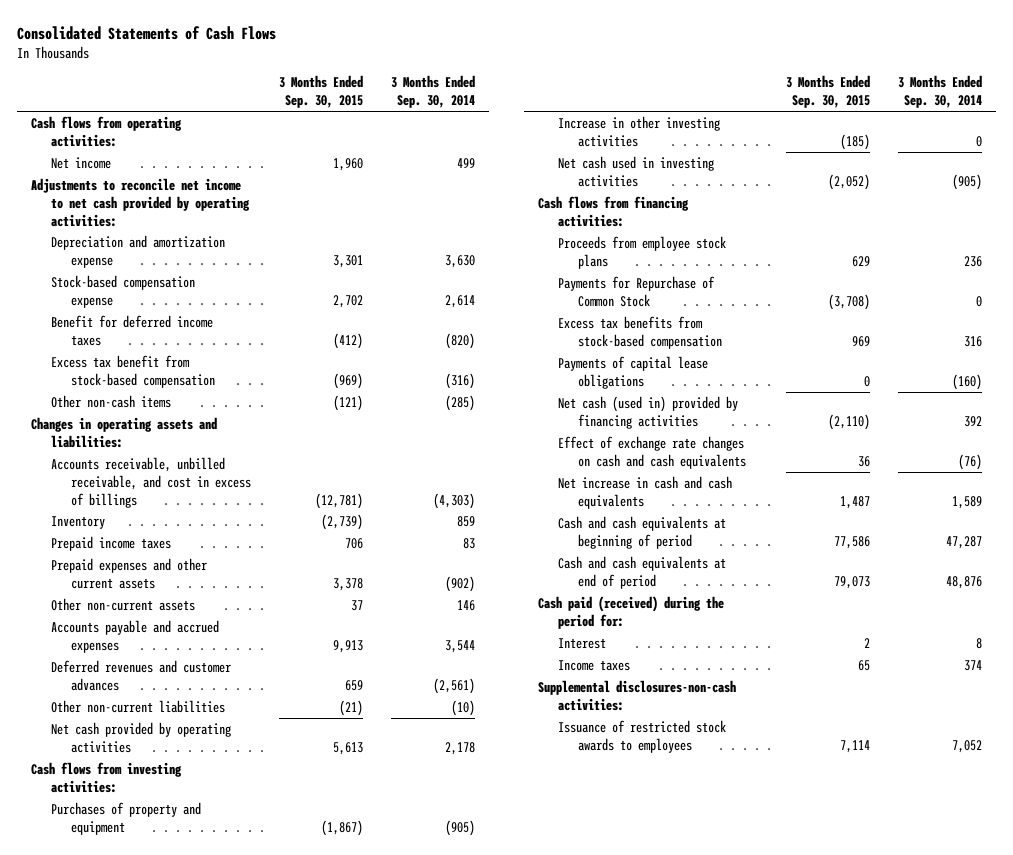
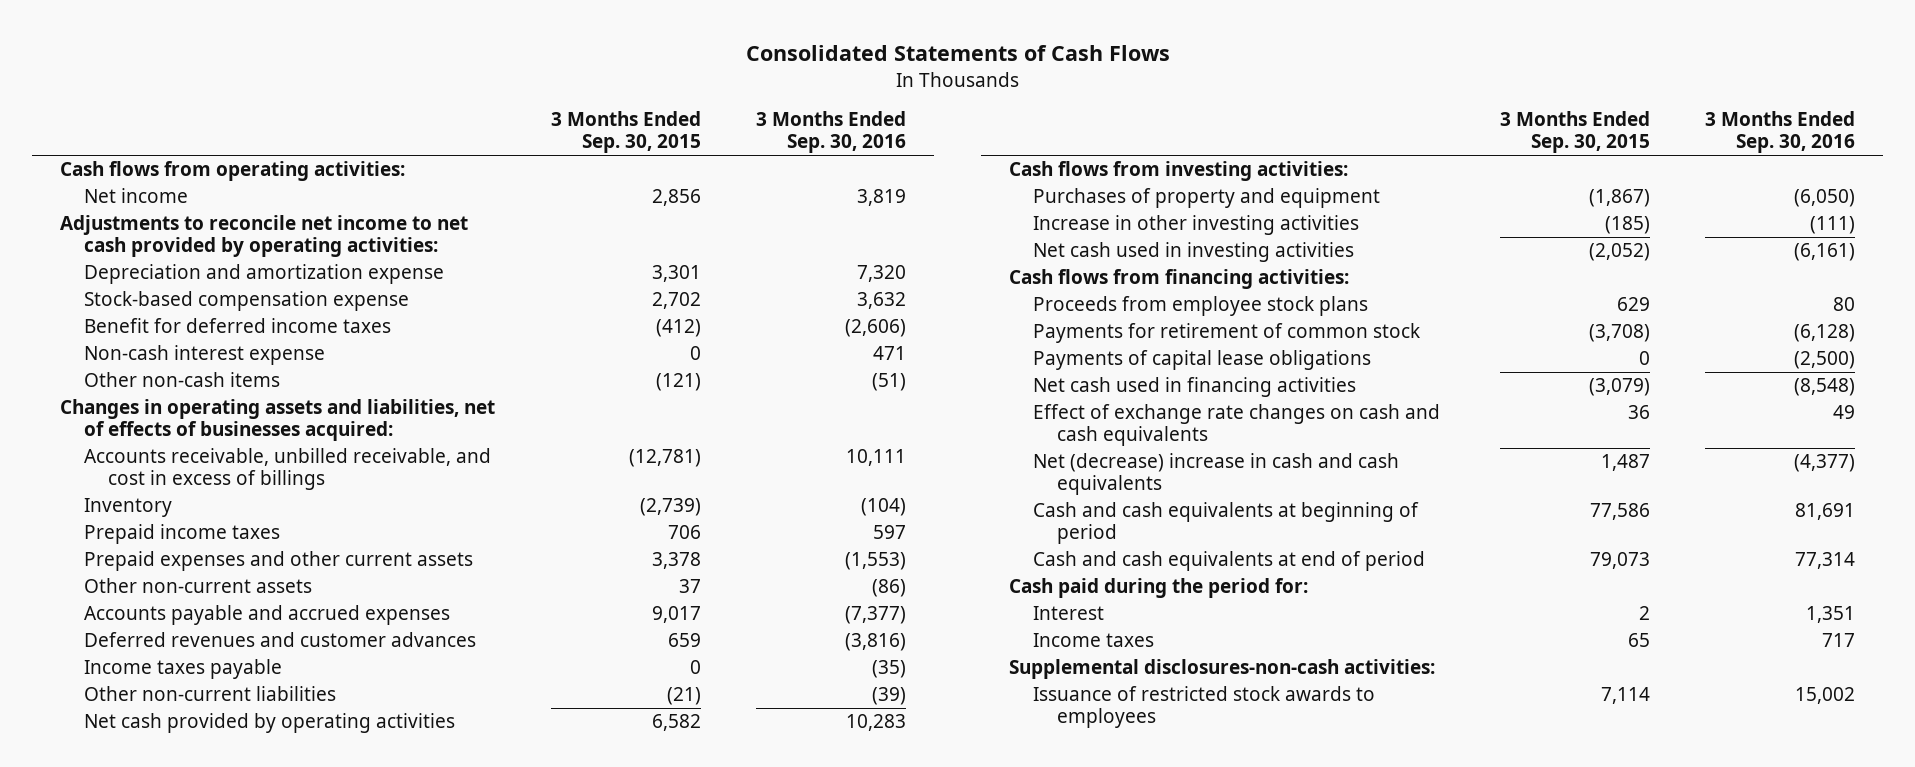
- | 3 Months Ended Sep. 30, 2015 | 3 Months Ended Sep. 30, 2014
+ | 3 Months Ended Sep. 30, 2015 | 3 Months Ended Sep. 30, 2016
- Net income | 1,960 | 499
+ Net income | 2,856 | 3,819
- Excess tax benefit from stock-based compensation | (969) | (316)
+ Non-cash interest expense | 0 | 471
- Changes in operating assets and liabilities:
+ Changes in operating assets and liabilities, net of effects of businesses acquired:
- Accounts payable and accrued expenses | 9,913 | 3,544
+ Accounts payable and accrued expenses | 9,017 | (7,377)
+ Income taxes payable | 0 | (35)
- Net cash provided by operating activities | 5,613 | 2,178
+ Net cash provided by operating activities | 6,582 | 10,283
- Payments for Repurchase of Common Stock | (3,708) | 0
- Excess tax benefits from stock-based compensation | 969 | 316
+ Payments for retirement of common stock | (3,708) | (6,128)
- Net cash (used in) provided by financing activities | (2,110) | 392
+ Net cash used in financing activities | (3,079) | (8,548)
- Net increase in cash and cash equivalents | 1,487 | 1,589
+ Net (decrease) increase in cash and cash equivalents | 1,487 | (4,377)
- Cash paid (received) during the period for:
+ Cash paid during the period for:

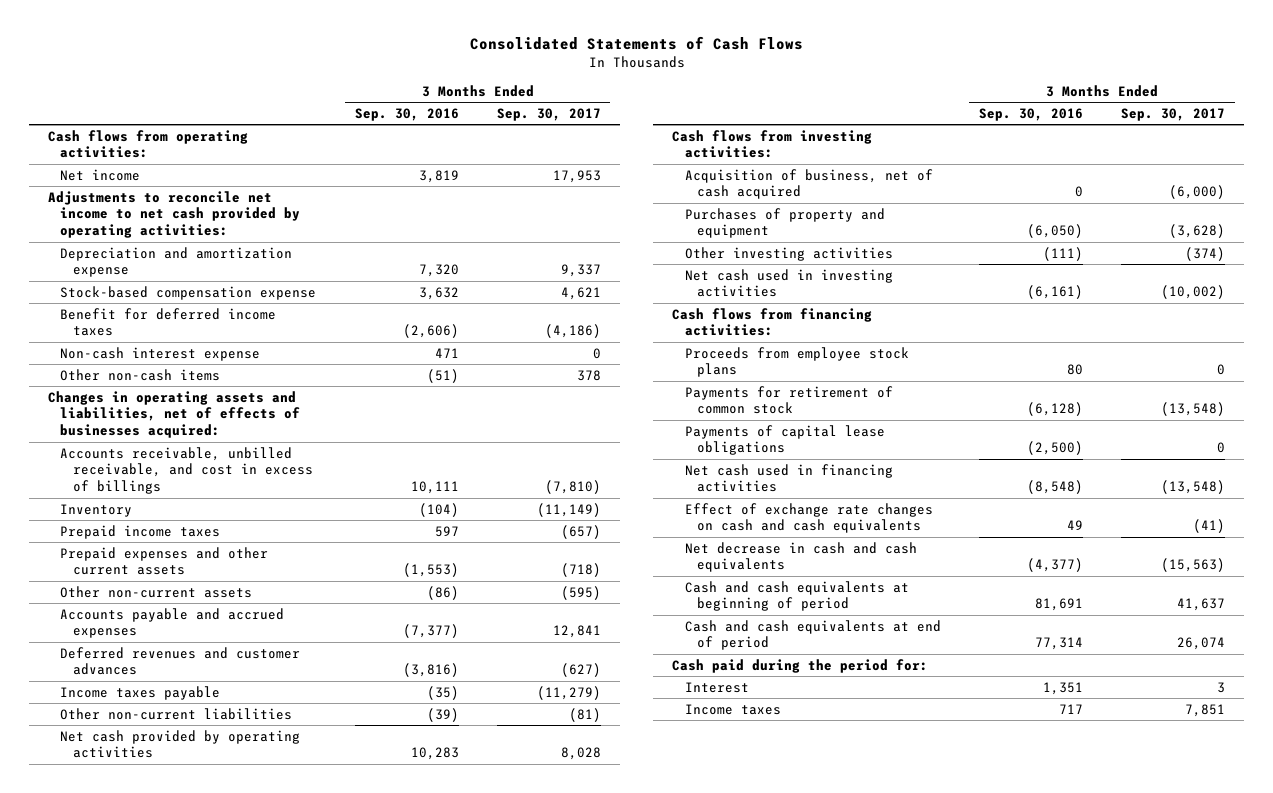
- | 3 Months Ended Sep. 30, 2015 | 3 Months Ended Sep. 30, 2016
+ | 3 Months Ended Sep. 30, 2016 | 3 Months Ended Sep. 30, 2017
+ Acquisition of business, net of cash acquired | 0 | (6,000)
- Increase in other investing activities | (185) | (111)
+ Other investing activities | (111) | (374)
- Net (decrease) increase in cash and cash equivalents | 1,487 | (4,377)
+ Net decrease in cash and cash equivalents | (4,377) | (15,563)
- Supplemental disclosures-non-cash activities:
- Issuance of restricted stock awards to employees | 7,114 | 15,002

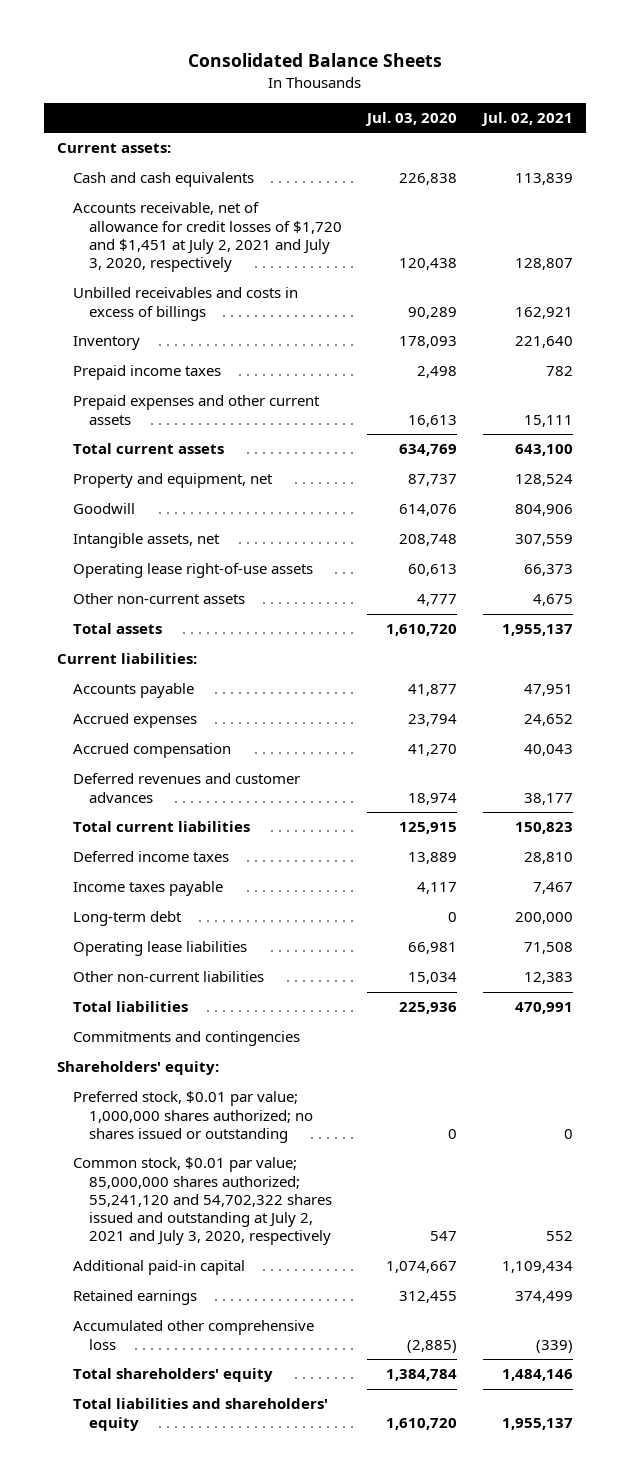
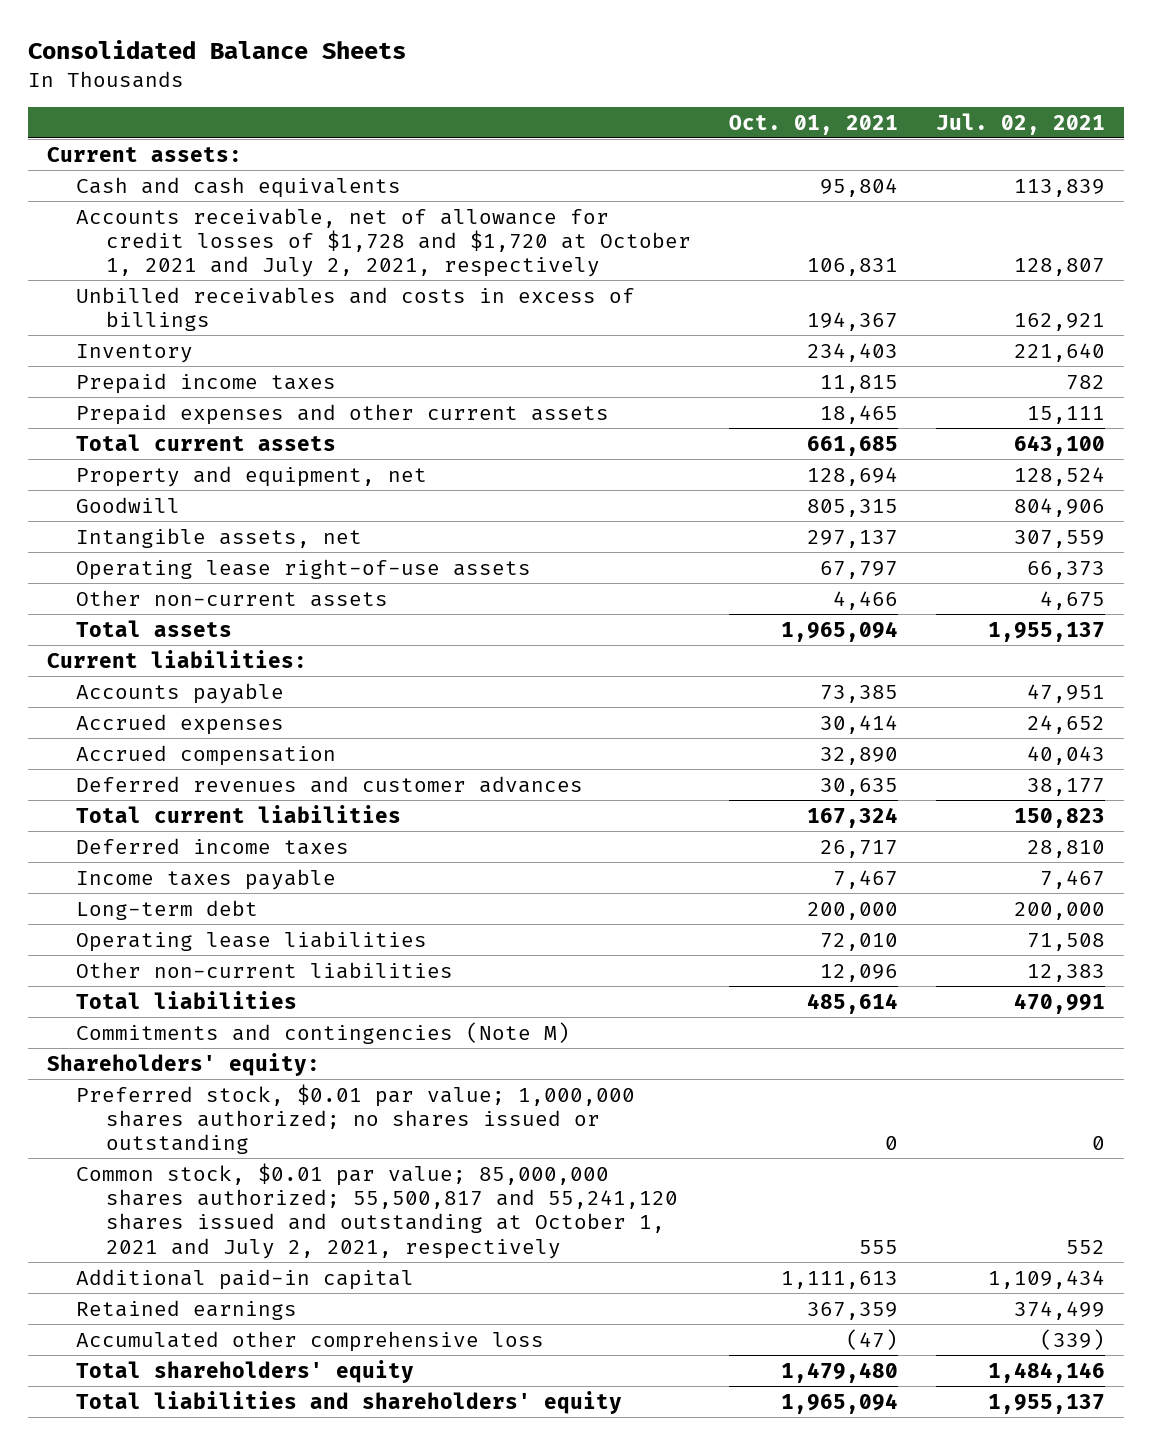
- | Jul. 03, 2020 | Jul. 02, 2021
+ | Oct. 01, 2021 | Jul. 02, 2021
- Accounts receivable, net of allowance for credit losses of $1,720 and $1,451 at July 2, 2021 and July 3, 2020, respectively | 120,438 | 128,807
+ Accounts receivable, net of allowance for credit losses of $1,728 and $1,720 at October 1, 2021 and July 2, 2021, respectively | 106,831 | 128,807
- Commitments and contingencies
+ Commitments and contingencies (Note M)
- Common stock, $0.01 par value; 85,000,000 shares authorized; 55,241,120 and 54,702,322 shares issued and outstanding at July 2, 2021 and July 3, 2020, respectively | 547 | 552
+ Common stock, $0.01 par value; 85,000,000 shares authorized; 55,500,817 and 55,241,120 shares issued and outstanding at October 1, 2021 and July 2, 2021, respectively | 555 | 552

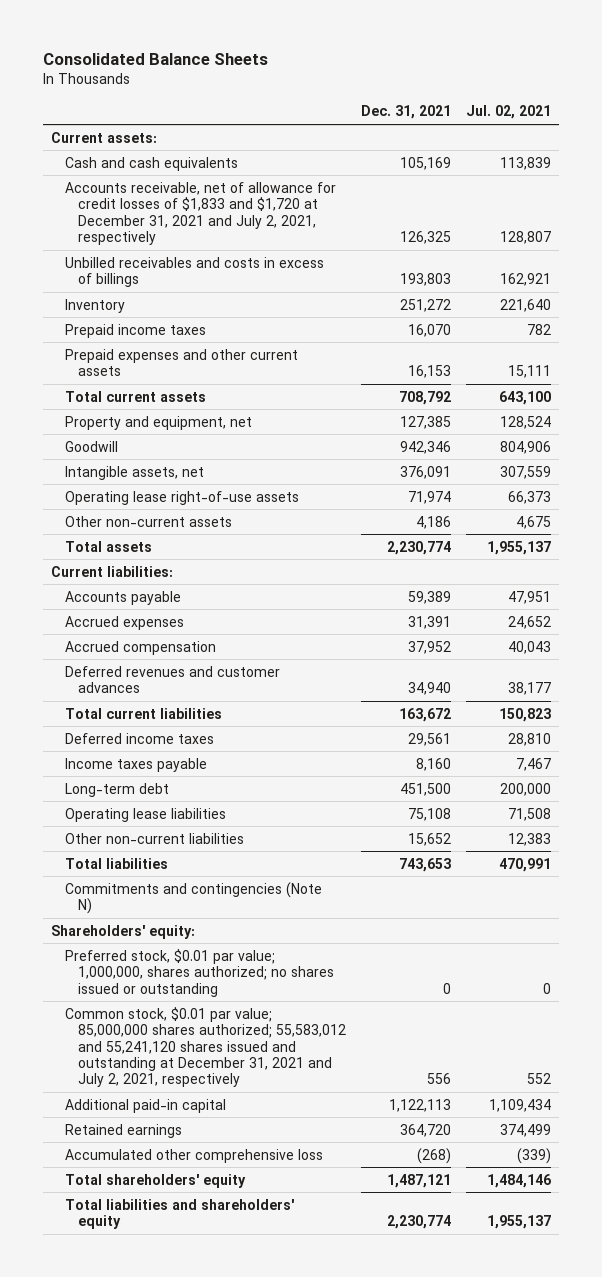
- | Oct. 01, 2021 | Jul. 02, 2021
+ | Dec. 31, 2021 | Jul. 02, 2021
- Accounts receivable, net of allowance for credit losses of $1,728 and $1,720 at October 1, 2021 and July 2, 2021, respectively | 106,831 | 128,807
+ Accounts receivable, net of allowance for credit losses of $1,833 and $1,720 at December 31, 2021 and July 2, 2021, respectively | 126,325 | 128,807
- Commitments and contingencies (Note M)
+ Commitments and contingencies (Note N)
- Preferred stock, $0.01 par value; 1,000,000 shares authorized; no shares issued or outstanding | 0 | 0
- Common stock, $0.01 par value; 85,000,000 shares authorized; 55,500,817 and 55,241,120 shares issued and outstanding at October 1, 2021 and July 2, 2021, respectively | 555 | 552
+ Preferred stock, $0.01 par value; 1,000,000, shares authorized; no shares issued or outstanding | 0 | 0
+ Common stock, $0.01 par value; 85,000,000 shares authorized; 55,583,012 and 55,241,120 shares issued and outstanding at December 31, 2021 and July 2, 2021, respectively | 556 | 552

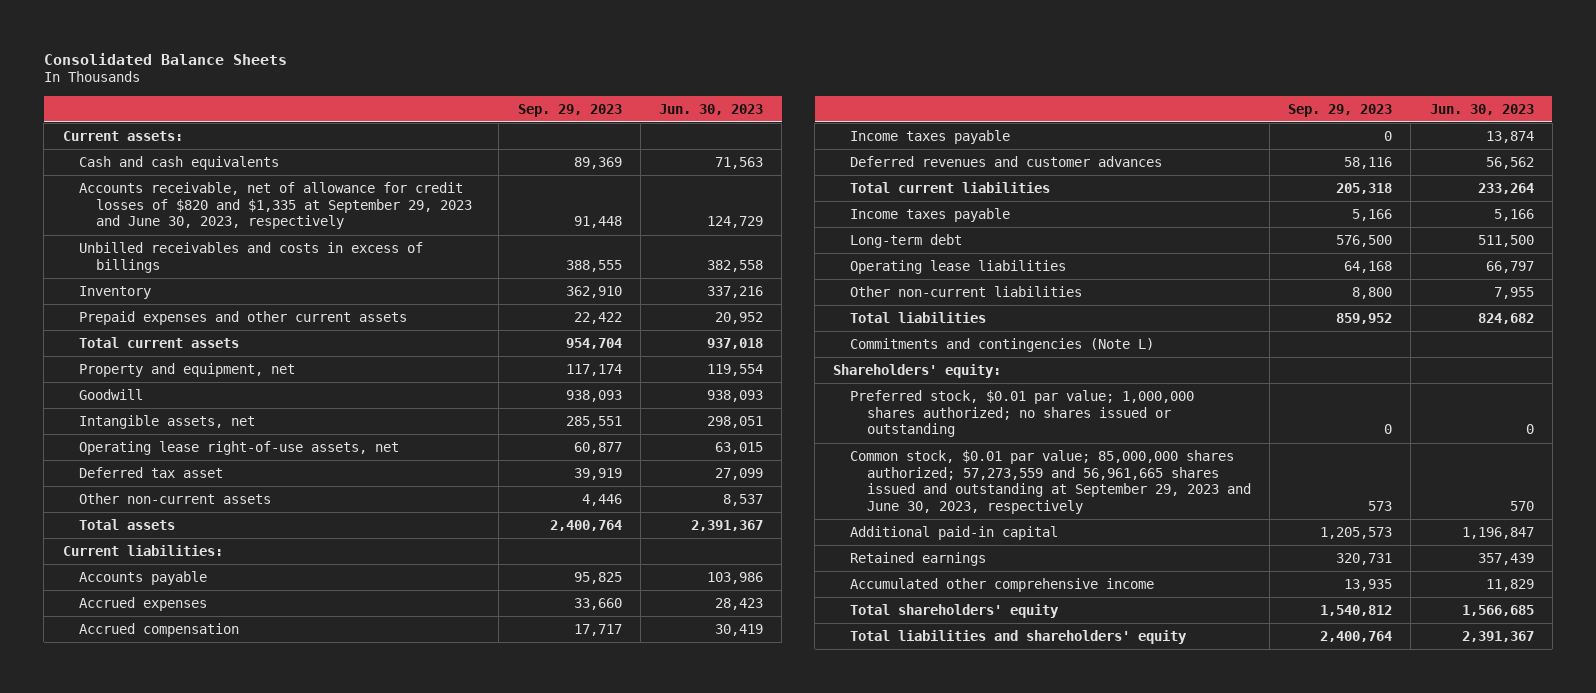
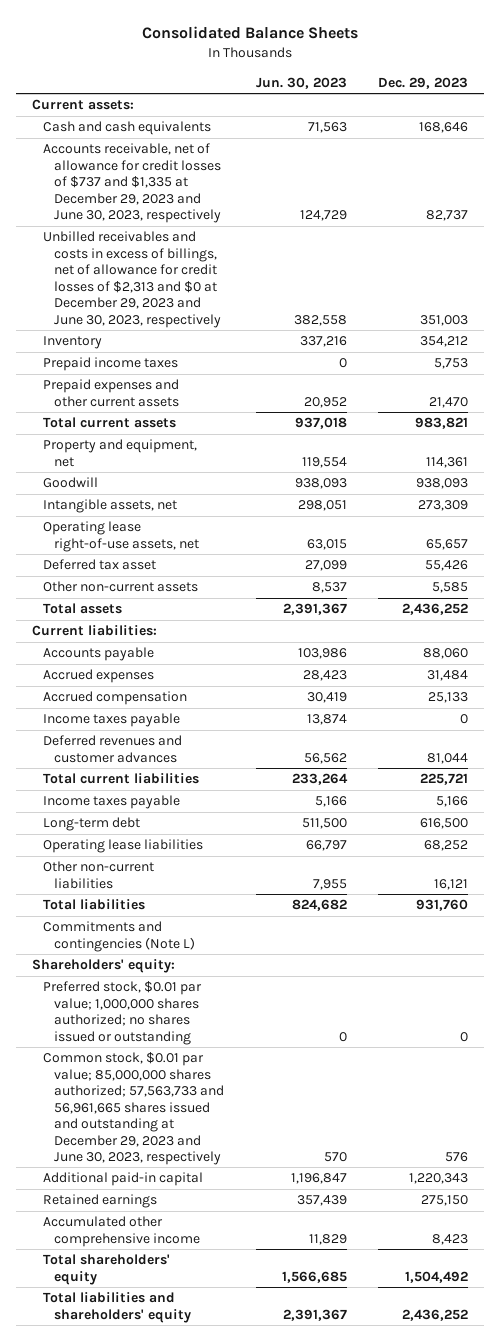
- | Sep. 29, 2023 | Jun. 30, 2023
+ | Jun. 30, 2023 | Dec. 29, 2023
- Accounts receivable, net of allowance for credit losses of $820 and $1,335 at September 29, 2023 and June 30, 2023, respectively | 91,448 | 124,729
- Unbilled receivables and costs in excess of billings | 388,555 | 382,558
+ Accounts receivable, net of allowance for credit losses of $737 and $1,335 at December 29, 2023 and June 30, 2023, respectively | 124,729 | 82,737
+ Unbilled receivables and costs in excess of billings, net of allowance for credit losses of $2,313 and $0 at December 29, 2023 and June 30, 2023, respectively | 382,558 | 351,003
+ Prepaid income taxes | 0 | 5,753
- Common stock, $0.01 par value; 85,000,000 shares authorized; 57,273,559 and 56,961,665 shares issued and outstanding at September 29, 2023 and June 30, 2023, respectively | 573 | 570
+ Common stock, $0.01 par value; 85,000,000 shares authorized; 57,563,733 and 56,961,665 shares issued and outstanding at December 29, 2023 and June 30, 2023, respectively | 570 | 576

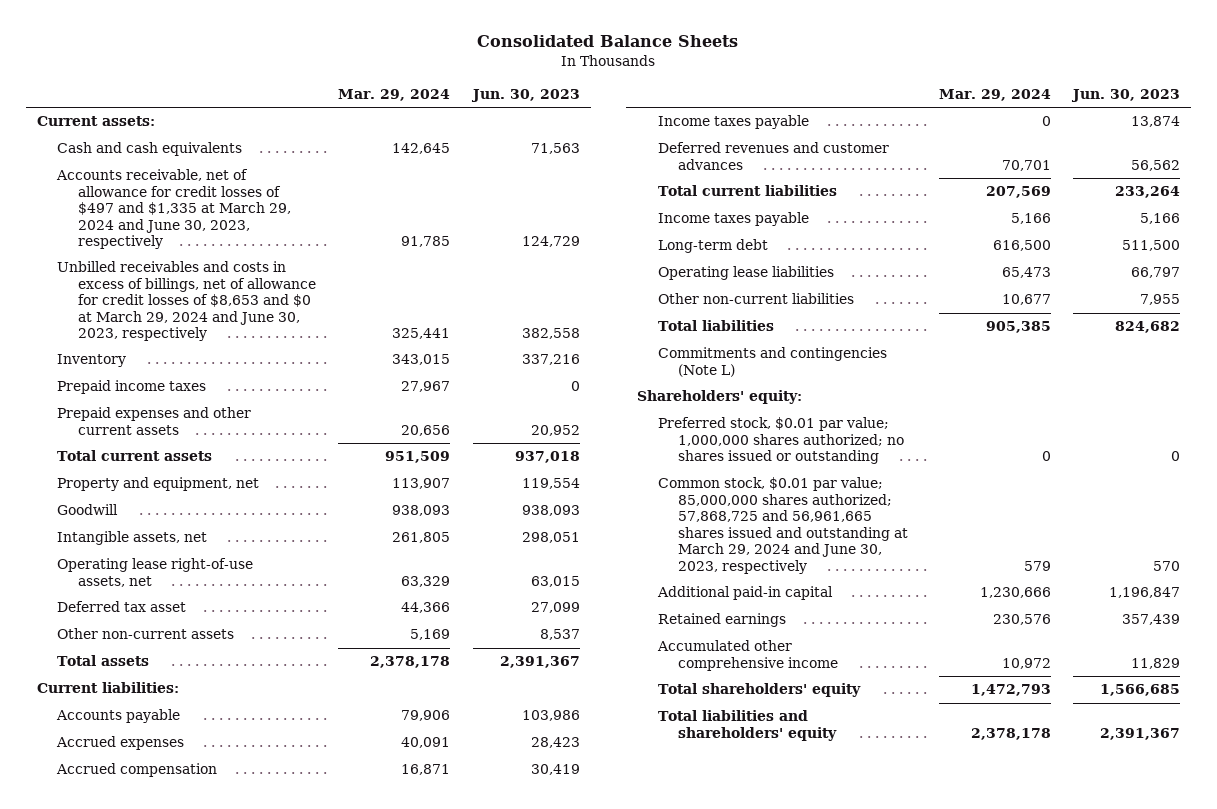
- | Jun. 30, 2023 | Dec. 29, 2023
+ | Mar. 29, 2024 | Jun. 30, 2023
- Accounts receivable, net of allowance for credit losses of $737 and $1,335 at December 29, 2023 and June 30, 2023, respectively | 124,729 | 82,737
- Unbilled receivables and costs in excess of billings, net of allowance for credit losses of $2,313 and $0 at December 29, 2023 and June 30, 2023, respectively | 382,558 | 351,003
+ Accounts receivable, net of allowance for credit losses of $497 and $1,335 at March 29, 2024 and June 30, 2023, respectively | 91,785 | 124,729
+ Unbilled receivables and costs in excess of billings, net of allowance for credit losses of $8,653 and $0 at March 29, 2024 and June 30, 2023, respectively | 325,441 | 382,558
- Common stock, $0.01 par value; 85,000,000 shares authorized; 57,563,733 and 56,961,665 shares issued and outstanding at December 29, 2023 and June 30, 2023, respectively | 570 | 576
+ Common stock, $0.01 par value; 85,000,000 shares authorized; 57,868,725 and 56,961,665 shares issued and outstanding at March 29, 2024 and June 30, 2023, respectively | 579 | 570

